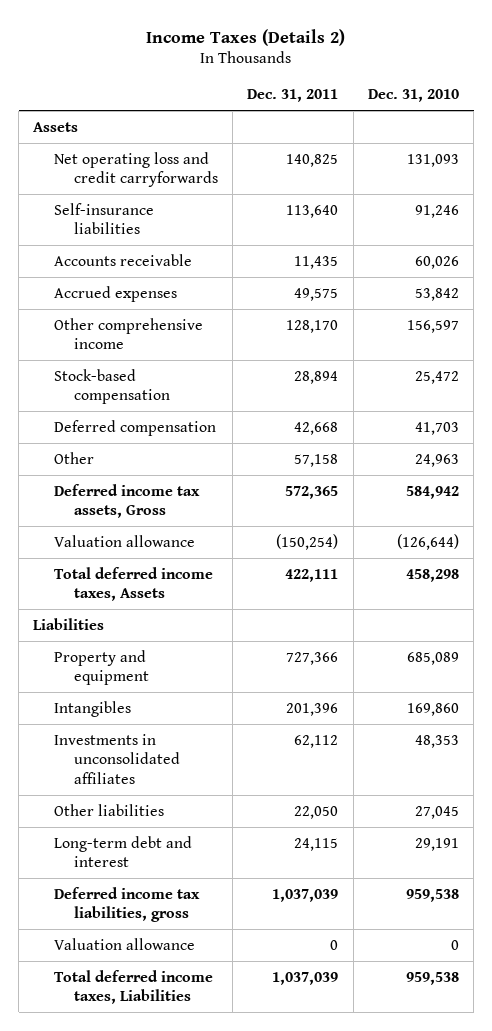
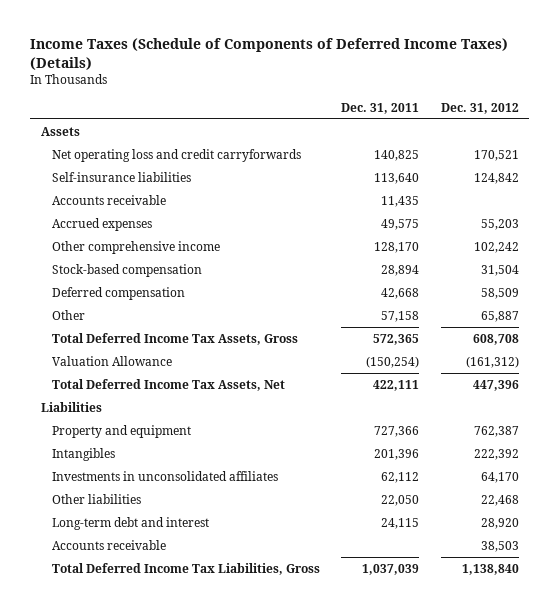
- Income Taxes (Details 2)
+ Income Taxes (Schedule of Components of Deferred Income Taxes) (Details)
- | Dec. 31, 2011 | Dec. 31, 2010
+ | Dec. 31, 2011 | Dec. 31, 2012
- Deferred income tax assets, Gross | 572,365 | 584,942
- Valuation allowance | (150,254) | (126,644)
- Total deferred income taxes, Assets | 422,111 | 458,298
+ Total Deferred Income Tax Assets, Gross | 572,365 | 608,708
+ Valuation Allowance | (150,254) | (161,312)
+ Total Deferred Income Tax Assets, Net | 422,111 | 447,396
- Deferred income tax liabilities, gross | 1,037,039 | 959,538
- Valuation allowance | 0 | 0
- Total deferred income taxes, Liabilities | 1,037,039 | 959,538
+ Accounts receivable | | 38,503
+ Total Deferred Income Tax Liabilities, Gross | 1,037,039 | 1,138,840

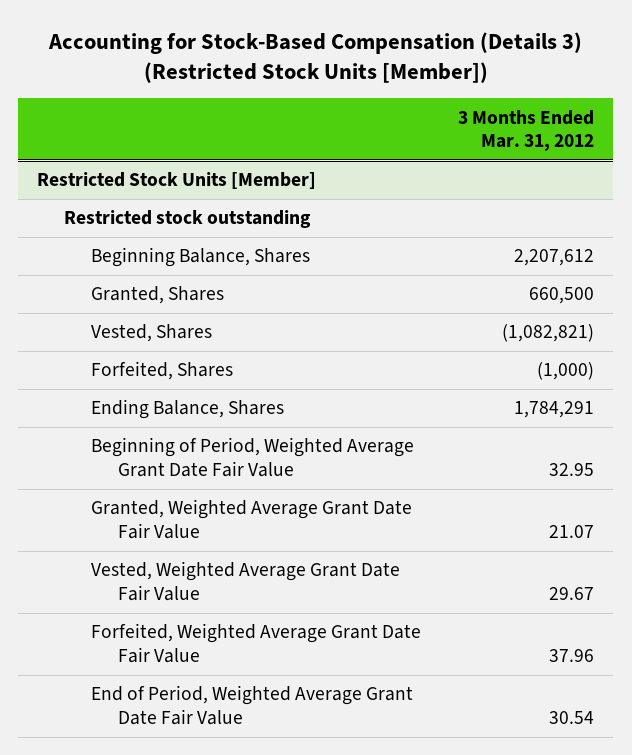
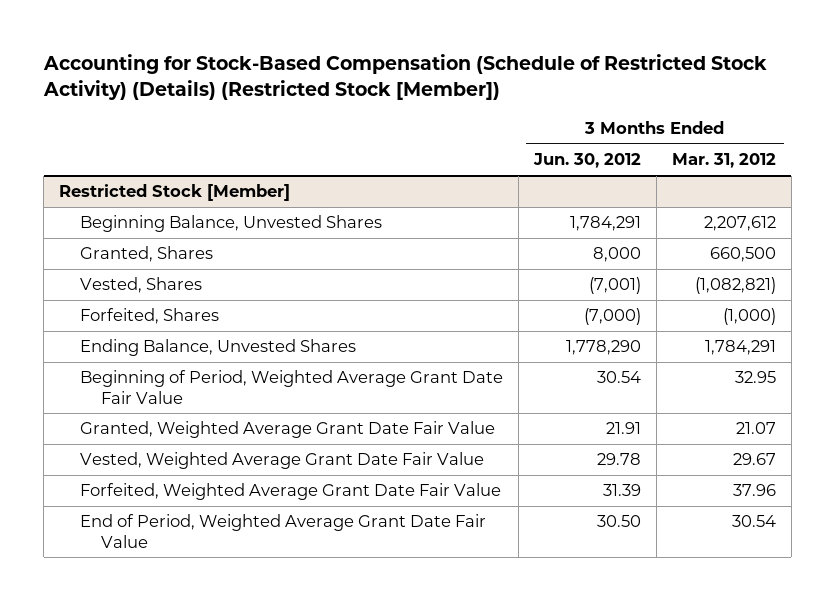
- Accounting for Stock-Based Compensation (Details 3) (Restricted Stock Units [Member])
+ Accounting for Stock-Based Compensation (Schedule of Restricted Stock Activity) (Details) (Restricted Stock [Member])
- | 3 Months Ended Mar. 31, 2012
+ | 3 Months Ended Jun. 30, 2012 | 3 Months Ended Mar. 31, 2012
- Restricted Stock Units [Member]
- Restricted stock outstanding
- Beginning Balance, Shares | 2,207,612
+ Restricted Stock [Member]
+ Beginning Balance, Unvested Shares | 1,784,291 | 2,207,612
- Ending Balance, Shares | 1,784,291
+ Ending Balance, Unvested Shares | 1,778,290 | 1,784,291

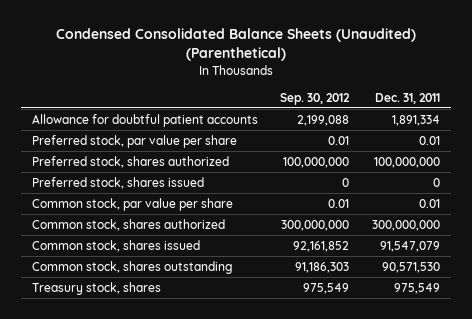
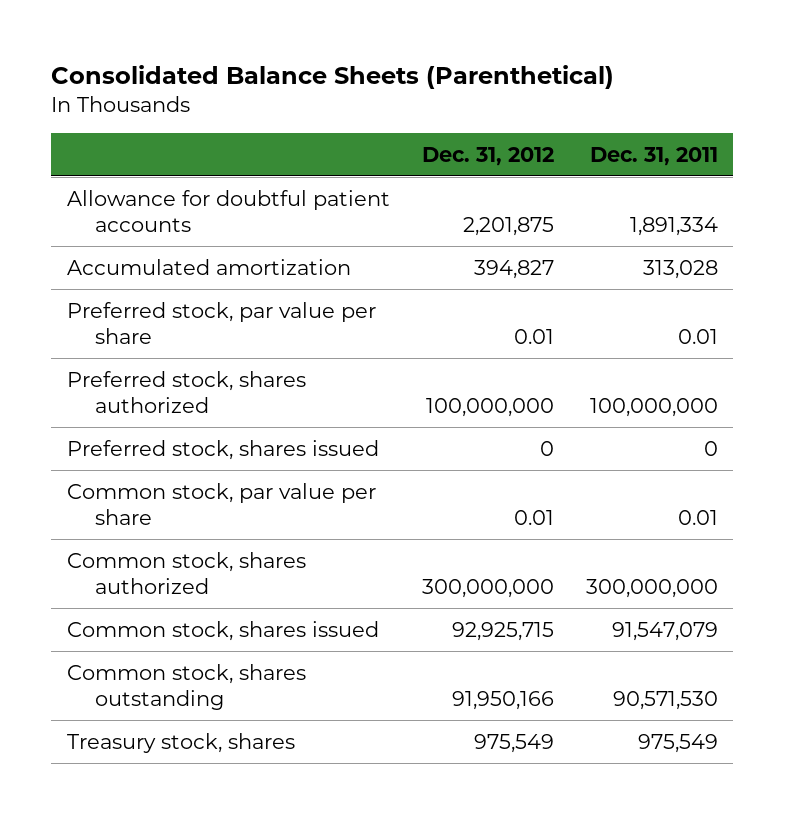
- Condensed Consolidated Balance Sheets (Unaudited) (Parenthetical)
+ Consolidated Balance Sheets (Parenthetical)
- | Sep. 30, 2012 | Dec. 31, 2011
+ | Dec. 31, 2012 | Dec. 31, 2011
+ Accumulated amortization | 394,827 | 313,028

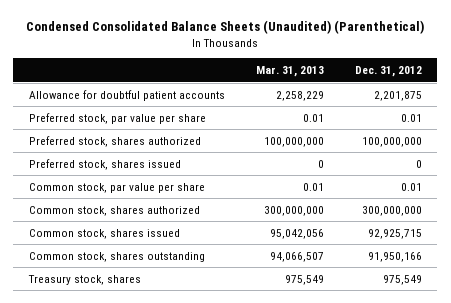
- Consolidated Balance Sheets (Parenthetical)
+ Condensed Consolidated Balance Sheets (Unaudited) (Parenthetical)
- | Dec. 31, 2012 | Dec. 31, 2011
+ | Mar. 31, 2013 | Dec. 31, 2012
- Accumulated amortization | 394,827 | 313,028

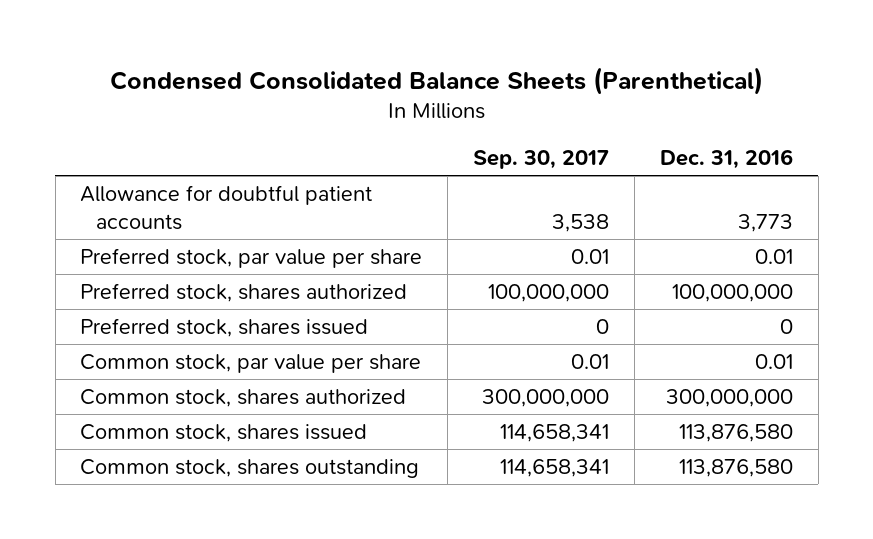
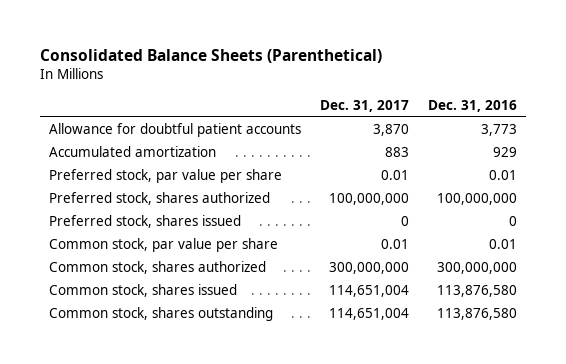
- Condensed Consolidated Balance Sheets (Parenthetical)
+ Consolidated Balance Sheets (Parenthetical)
- | Sep. 30, 2017 | Dec. 31, 2016
+ | Dec. 31, 2017 | Dec. 31, 2016
+ Accumulated amortization | 883 | 929

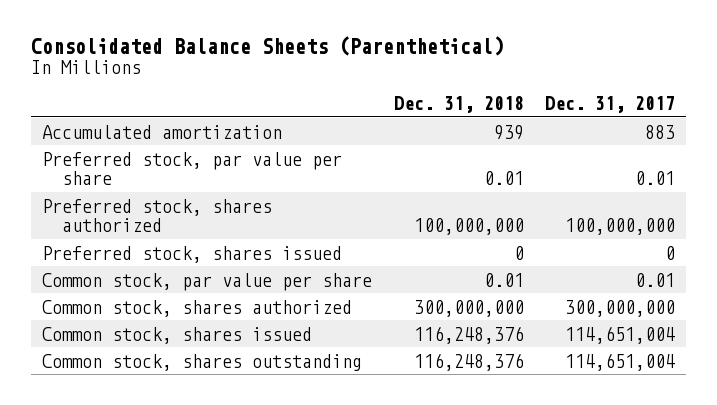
- | Dec. 31, 2017 | Dec. 31, 2016
+ | Dec. 31, 2018 | Dec. 31, 2017
- Allowance for doubtful patient accounts | 3,870 | 3,773

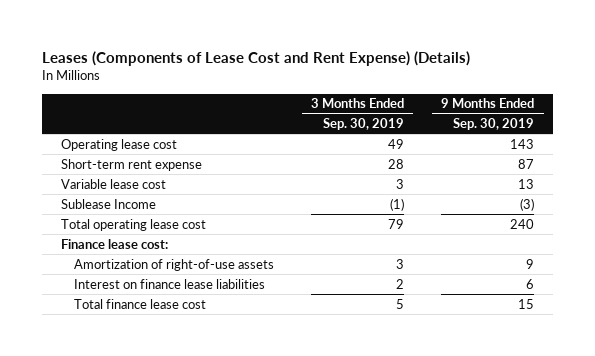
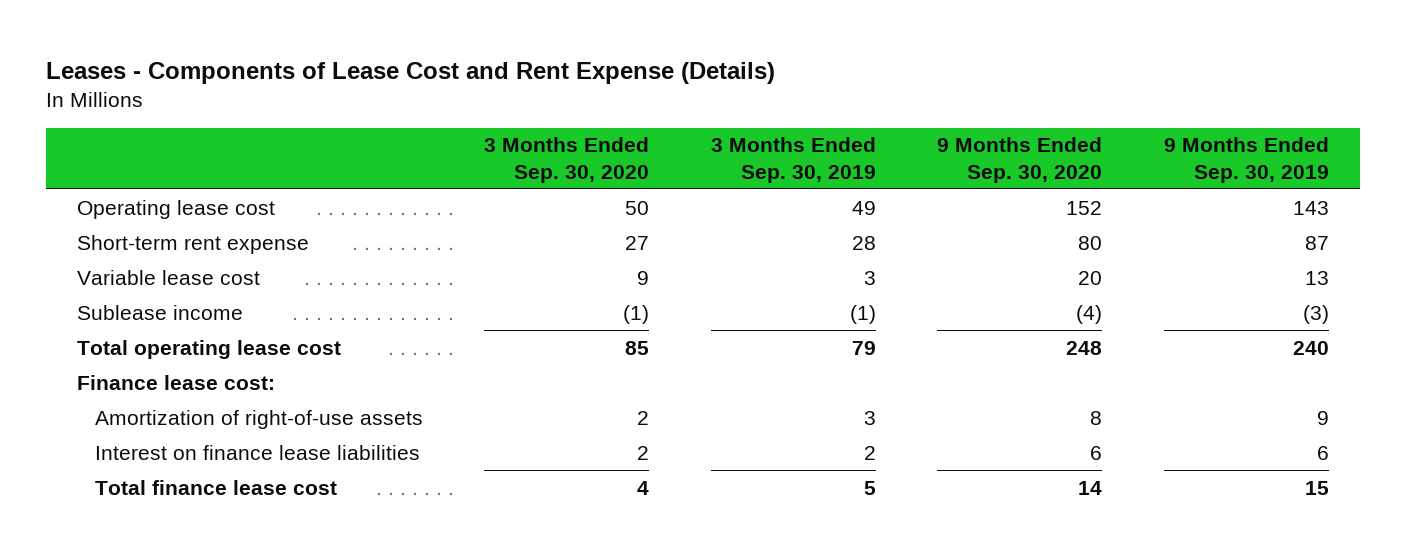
- Leases (Components of Lease Cost and Rent Expense) (Details)
+ Leases - Components of Lease Cost and Rent Expense (Details)
- | 3 Months Ended Sep. 30, 2019 | 9 Months Ended Sep. 30, 2019
+ | 3 Months Ended Sep. 30, 2020 | 3 Months Ended Sep. 30, 2019 | 9 Months Ended Sep. 30, 2020 | 9 Months Ended Sep. 30, 2019
- Sublease Income | (1) | (3)
+ Sublease income | (1) | (1) | (4) | (3)

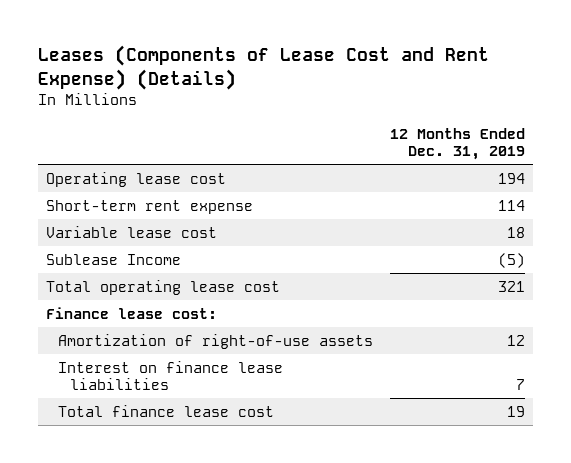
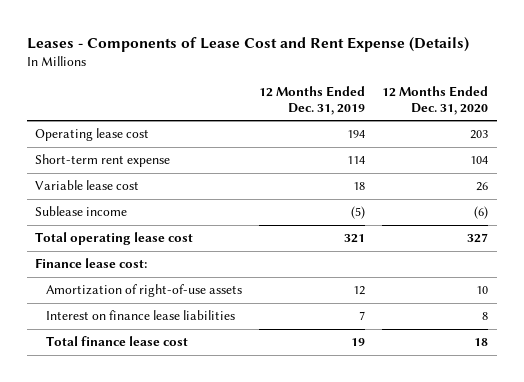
- Leases (Components of Lease Cost and Rent Expense) (Details)
+ Leases - Components of Lease Cost and Rent Expense (Details)
- | 12 Months Ended Dec. 31, 2019
+ | 12 Months Ended Dec. 31, 2019 | 12 Months Ended Dec. 31, 2020
- Sublease Income | (5)
+ Sublease income | (5) | (6)

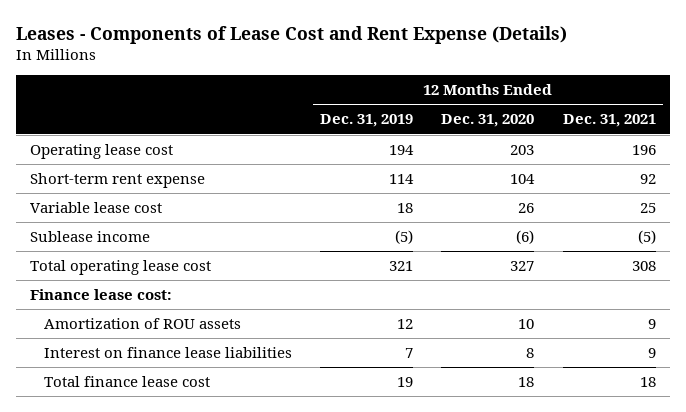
- | 12 Months Ended Dec. 31, 2019 | 12 Months Ended Dec. 31, 2020
+ | 12 Months Ended Dec. 31, 2019 | 12 Months Ended Dec. 31, 2020 | 12 Months Ended Dec. 31, 2021
- Amortization of right-of-use assets | 12 | 10
+ Amortization of ROU assets | 12 | 10 | 9

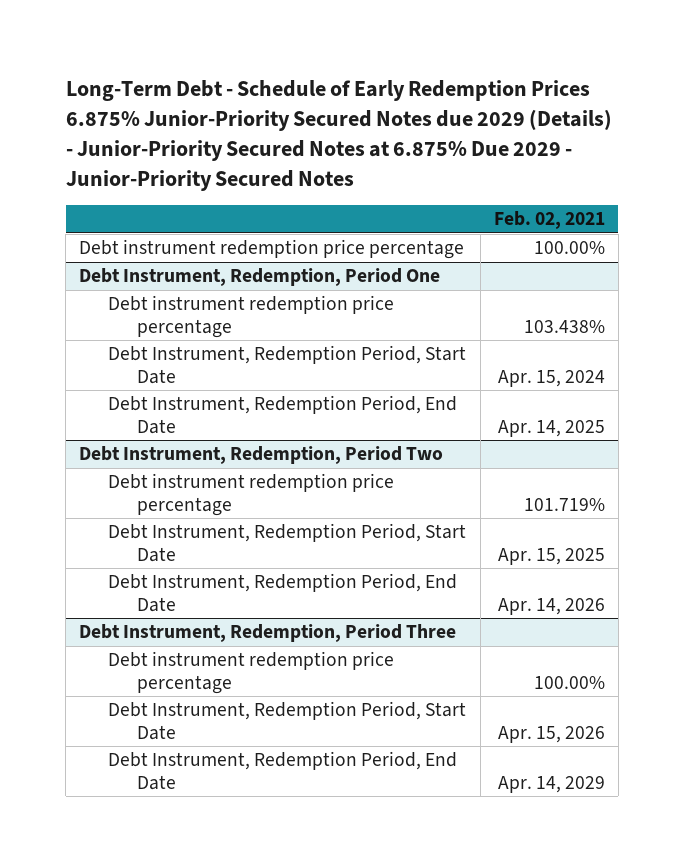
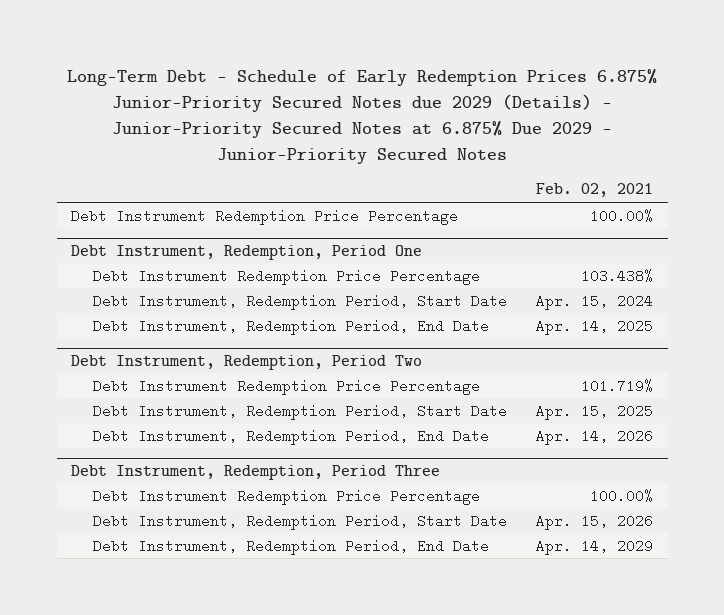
- Debt instrument redemption price percentage | 100.00%
+ Debt Instrument Redemption Price Percentage | 100.00%
@ Debt Instrument, Redemption, Period One
- Debt instrument redemption price percentage | 103.438%
+ Debt Instrument Redemption Price Percentage | 103.438%
@ Debt Instrument, Redemption, Period Two
- Debt instrument redemption price percentage | 101.719%
+ Debt Instrument Redemption Price Percentage | 101.719%
@ Debt Instrument, Redemption, Period Three
- Debt instrument redemption price percentage | 100.00%
+ Debt Instrument Redemption Price Percentage | 100.00%

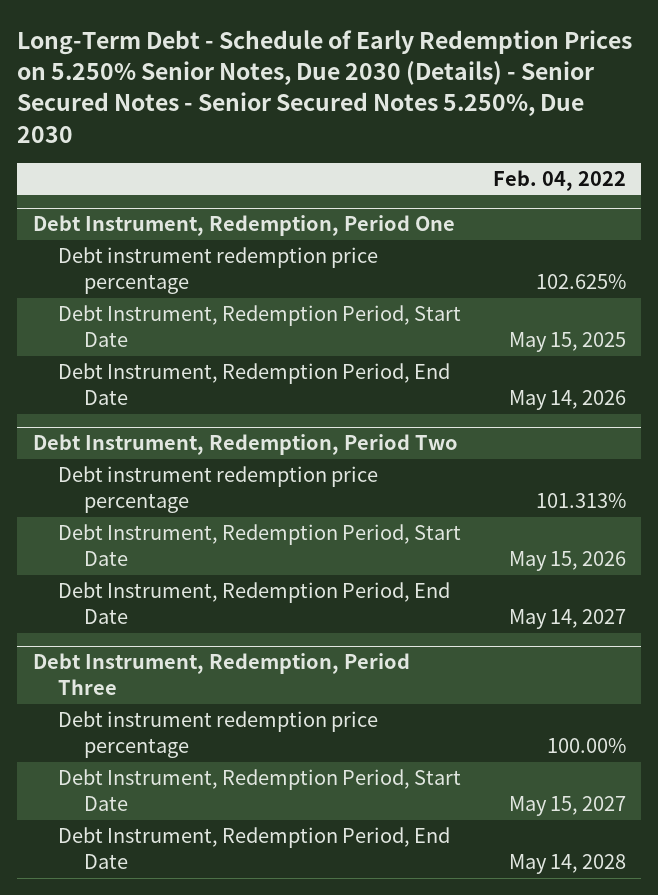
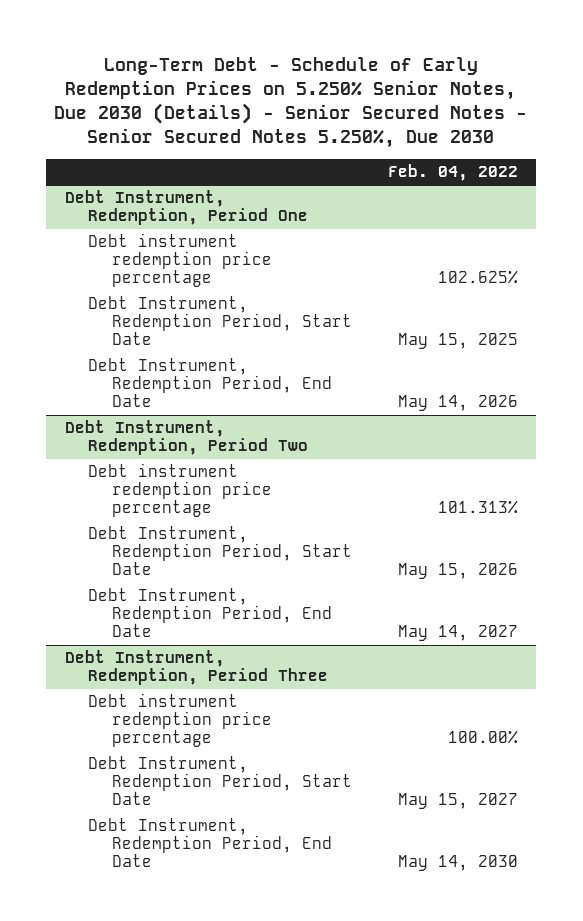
@ Debt Instrument, Redemption, Period Three
- Debt Instrument, Redemption Period, End Date | May 14, 2028
+ Debt Instrument, Redemption Period, End Date | May 14, 2030

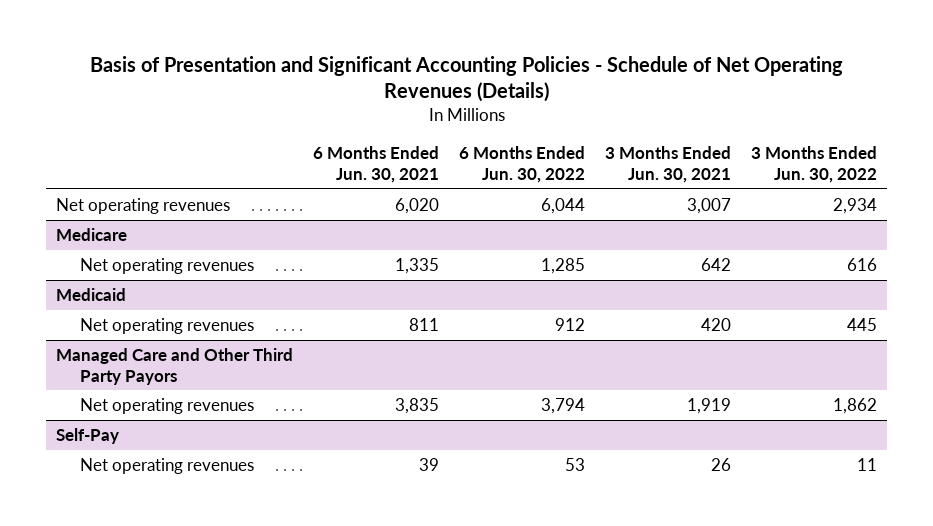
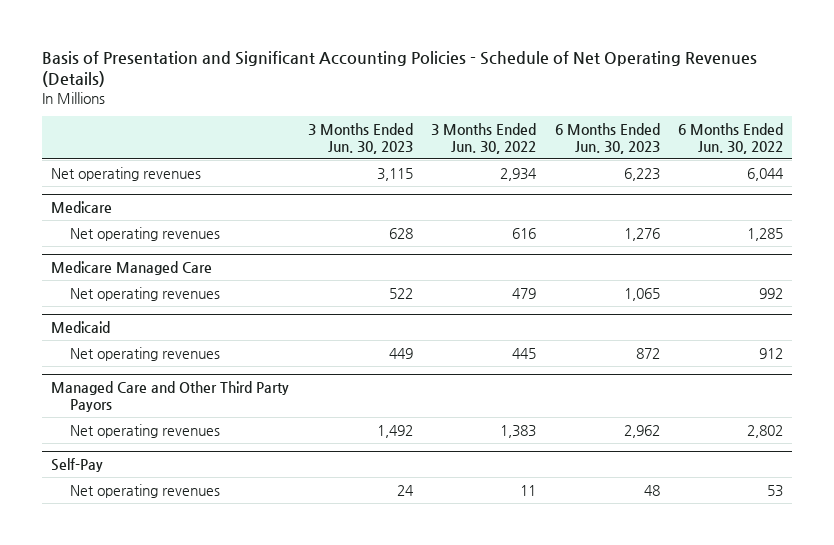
- | 6 Months Ended Jun. 30, 2021 | 6 Months Ended Jun. 30, 2022 | 3 Months Ended Jun. 30, 2021 | 3 Months Ended Jun. 30, 2022
+ | 3 Months Ended Jun. 30, 2023 | 3 Months Ended Jun. 30, 2022 | 6 Months Ended Jun. 30, 2023 | 6 Months Ended Jun. 30, 2022
+ Medicare Managed Care
+ Net operating revenues | 522 | 479 | 1,065 | 992
@ Managed Care and Other Third Party Payors
- Net operating revenues | 3,835 | 3,794 | 1,919 | 1,862
+ Net operating revenues | 1,492 | 1,383 | 2,962 | 2,802

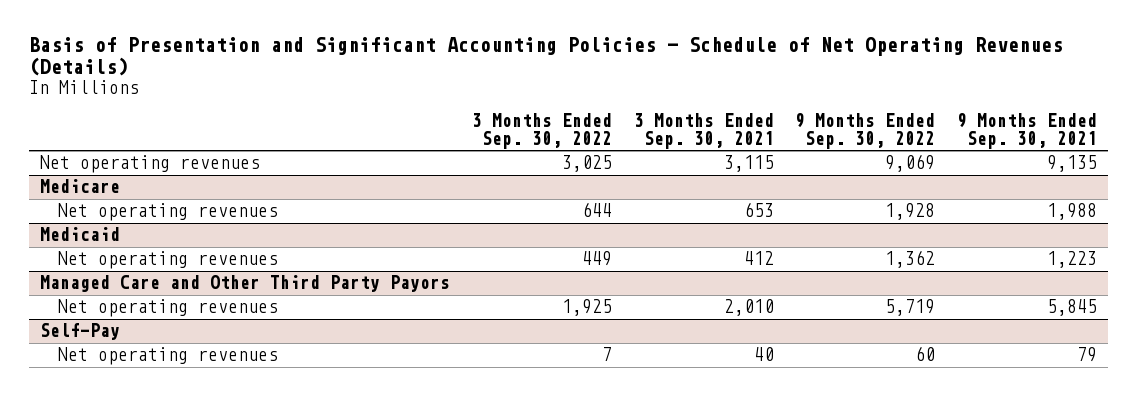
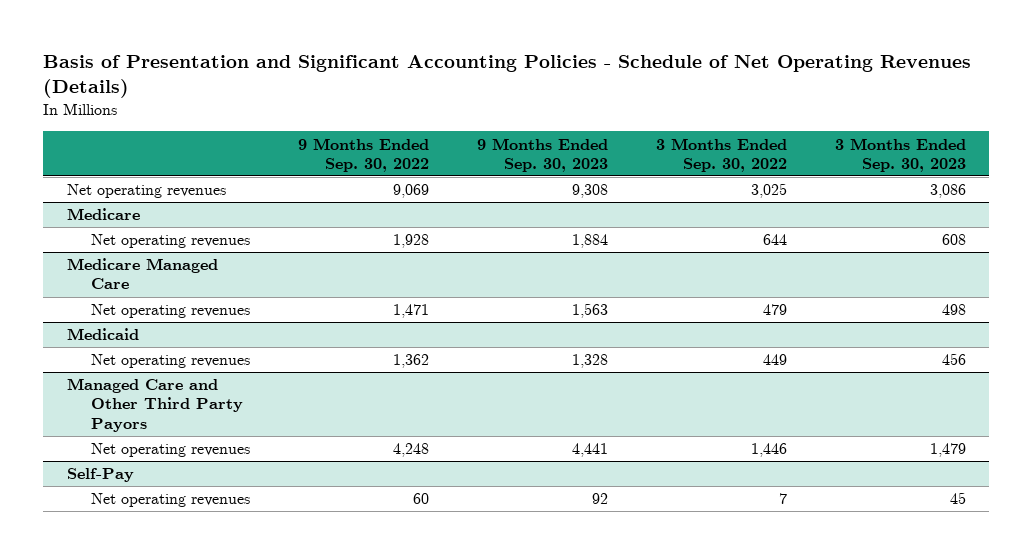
- | 3 Months Ended Sep. 30, 2022 | 3 Months Ended Sep. 30, 2021 | 9 Months Ended Sep. 30, 2022 | 9 Months Ended Sep. 30, 2021
+ | 9 Months Ended Sep. 30, 2022 | 9 Months Ended Sep. 30, 2023 | 3 Months Ended Sep. 30, 2022 | 3 Months Ended Sep. 30, 2023
+ Medicare Managed Care
+ Net operating revenues | 1,471 | 1,563 | 479 | 498
@ Managed Care and Other Third Party Payors
- Net operating revenues | 1,925 | 2,010 | 5,719 | 5,845
+ Net operating revenues | 4,248 | 4,441 | 1,446 | 1,479

